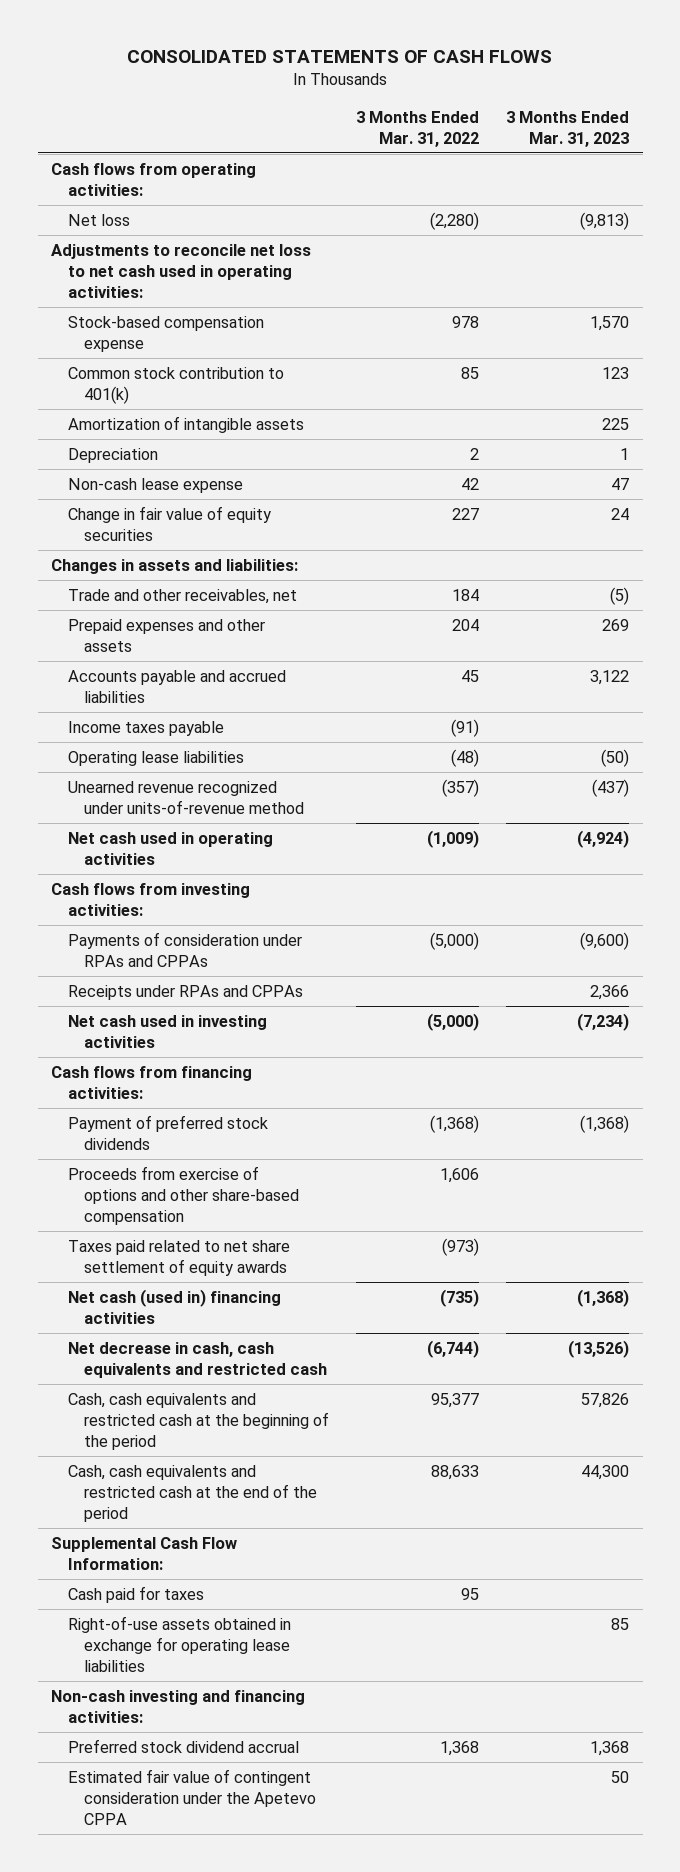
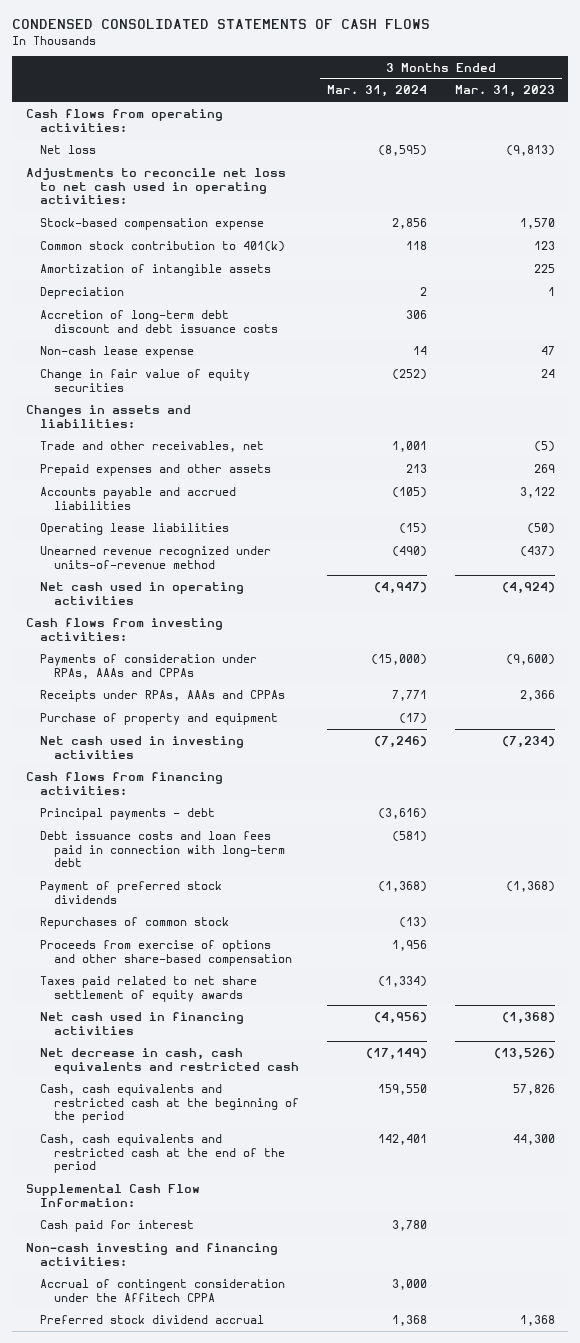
- CONSOLIDATED STATEMENTS OF CASH FLOWS
+ CONDENSED CONSOLIDATED STATEMENTS OF CASH FLOWS
- | 3 Months Ended Mar. 31, 2022 | 3 Months Ended Mar. 31, 2023
+ | 3 Months Ended Mar. 31, 2024 | 3 Months Ended Mar. 31, 2023
+ Accretion of long-term debt discount and debt issuance costs | 306 |
- Income taxes payable | (91) |
- Payments of consideration under RPAs and CPPAs | (5,000) | (9,600)
- Receipts under RPAs and CPPAs | | 2,366
+ Payments of consideration under RPAs, AAAs and CPPAs | (15,000) | (9,600)
+ Receipts under RPAs, AAAs and CPPAs | 7,771 | 2,366
+ Purchase of property and equipment | (17) |
+ Principal payments - debt | (3,616) |
+ Debt issuance costs and loan fees paid in connection with long-term debt | (581) |
+ Repurchases of common stock | (13) |
- Net cash (used in) financing activities | (735) | (1,368)
+ Net cash used in financing activities | (4,956) | (1,368)
- Cash paid for taxes | 95 |
- Right-of-use assets obtained in exchange for operating lease liabilities | | 85
+ Cash paid for interest | 3,780 |
+ Accrual of contingent consideration under the Affitech CPPA | 3,000 |
- Estimated fair value of contingent consideration under the Apetevo CPPA | | 50

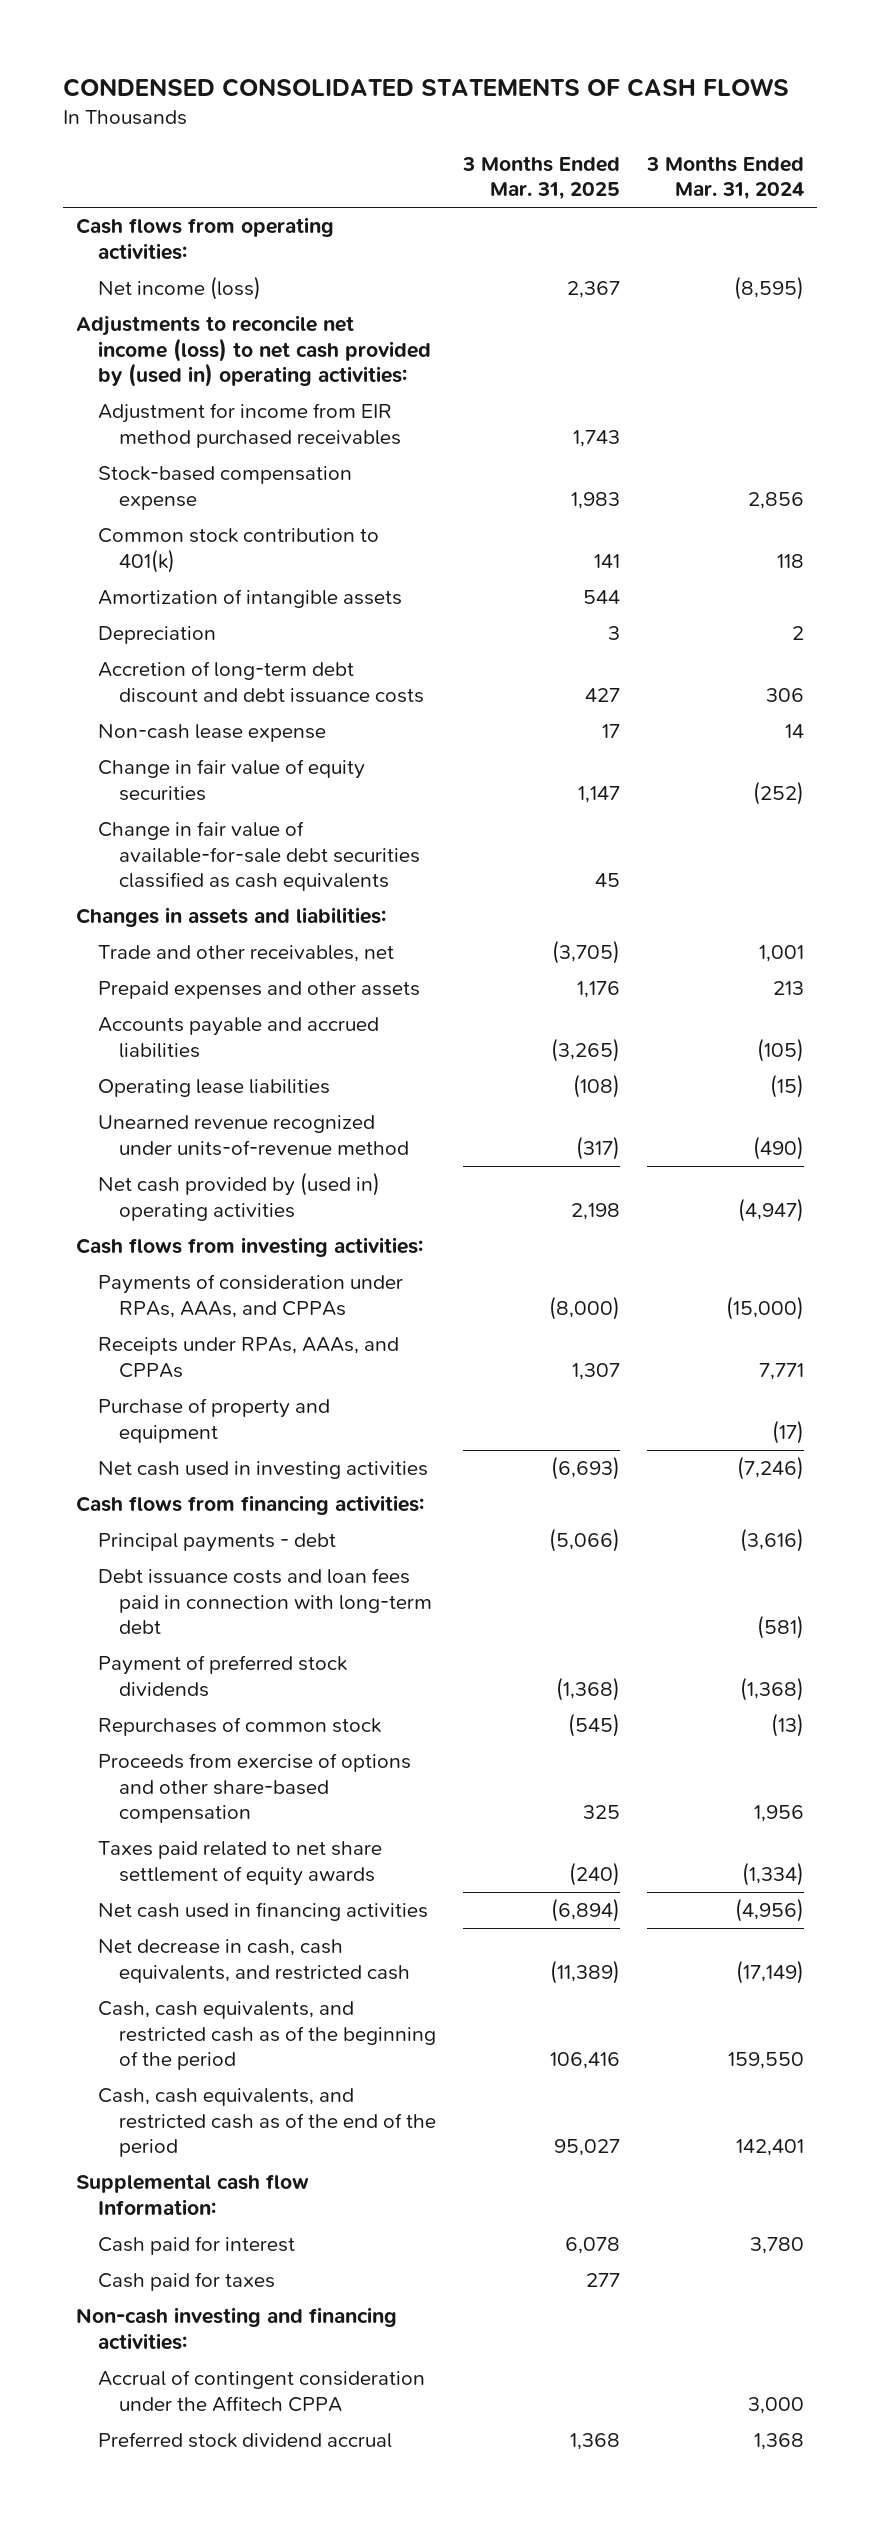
- | 3 Months Ended Mar. 31, 2024 | 3 Months Ended Mar. 31, 2023
+ | 3 Months Ended Mar. 31, 2025 | 3 Months Ended Mar. 31, 2024
- Net loss | (8,595) | (9,813)
- Adjustments to reconcile net loss to net cash used in operating activities:
+ Net income (loss) | 2,367 | (8,595)
+ Adjustments to reconcile net income (loss) to net cash provided by (used in) operating activities:
+ Adjustment for income from EIR method purchased receivables | 1,743 |
+ Change in fair value of available-for-sale debt securities classified as cash equivalents | 45 |
- Net cash used in operating activities | (4,947) | (4,924)
+ Net cash provided by (used in) operating activities | 2,198 | (4,947)
- Payments of consideration under RPAs, AAAs and CPPAs | (15,000) | (9,600)
- Receipts under RPAs, AAAs and CPPAs | 7,771 | 2,366
+ Payments of consideration under RPAs, AAAs, and CPPAs | (8,000) | (15,000)
+ Receipts under RPAs, AAAs, and CPPAs | 1,307 | 7,771
- Net decrease in cash, cash equivalents and restricted cash | (17,149) | (13,526)
- Cash, cash equivalents and restricted cash at the beginning of the period | 159,550 | 57,826
- Cash, cash equivalents and restricted cash at the end of the period | 142,401 | 44,300
- Supplemental Cash Flow Information:
+ Net decrease in cash, cash equivalents, and restricted cash | (11,389) | (17,149)
+ Cash, cash equivalents, and restricted cash as of the beginning of the period | 106,416 | 159,550
+ Cash, cash equivalents, and restricted cash as of the end of the period | 95,027 | 142,401
+ Supplemental cash flow Information:
+ Cash paid for taxes | 277 |

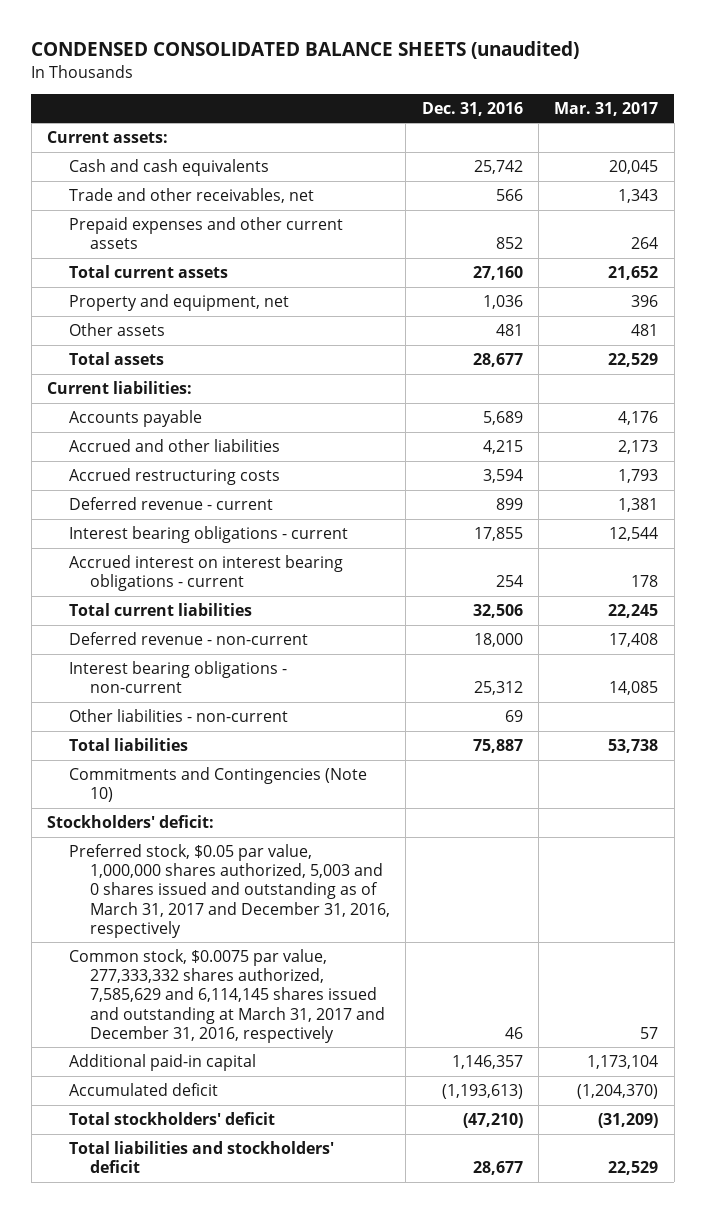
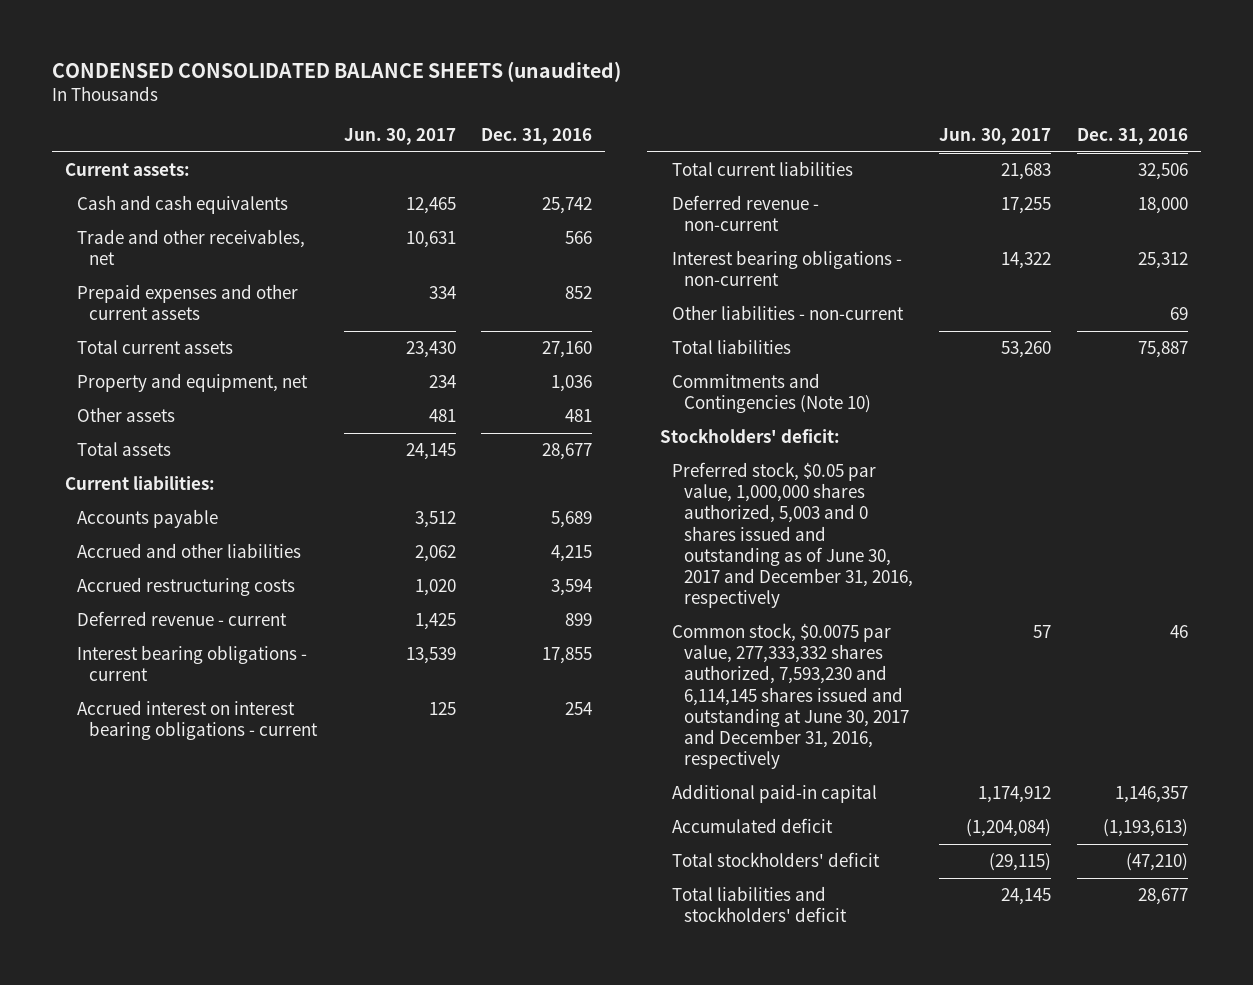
- | Dec. 31, 2016 | Mar. 31, 2017
+ | Jun. 30, 2017 | Dec. 31, 2016
- Preferred stock, $0.05 par value, 1,000,000 shares authorized, 5,003 and 0 shares issued and outstanding as of March 31, 2017 and December 31, 2016, respectively
- Common stock, $0.0075 par value, 277,333,332 shares authorized, 7,585,629 and 6,114,145 shares issued and outstanding at March 31, 2017 and December 31, 2016, respectively | 46 | 57
+ Preferred stock, $0.05 par value, 1,000,000 shares authorized, 5,003 and 0 shares issued and outstanding as of June 30, 2017 and December 31, 2016, respectively
+ Common stock, $0.0075 par value, 277,333,332 shares authorized, 7,593,230 and 6,114,145 shares issued and outstanding at June 30, 2017 and December 31, 2016, respectively | 57 | 46

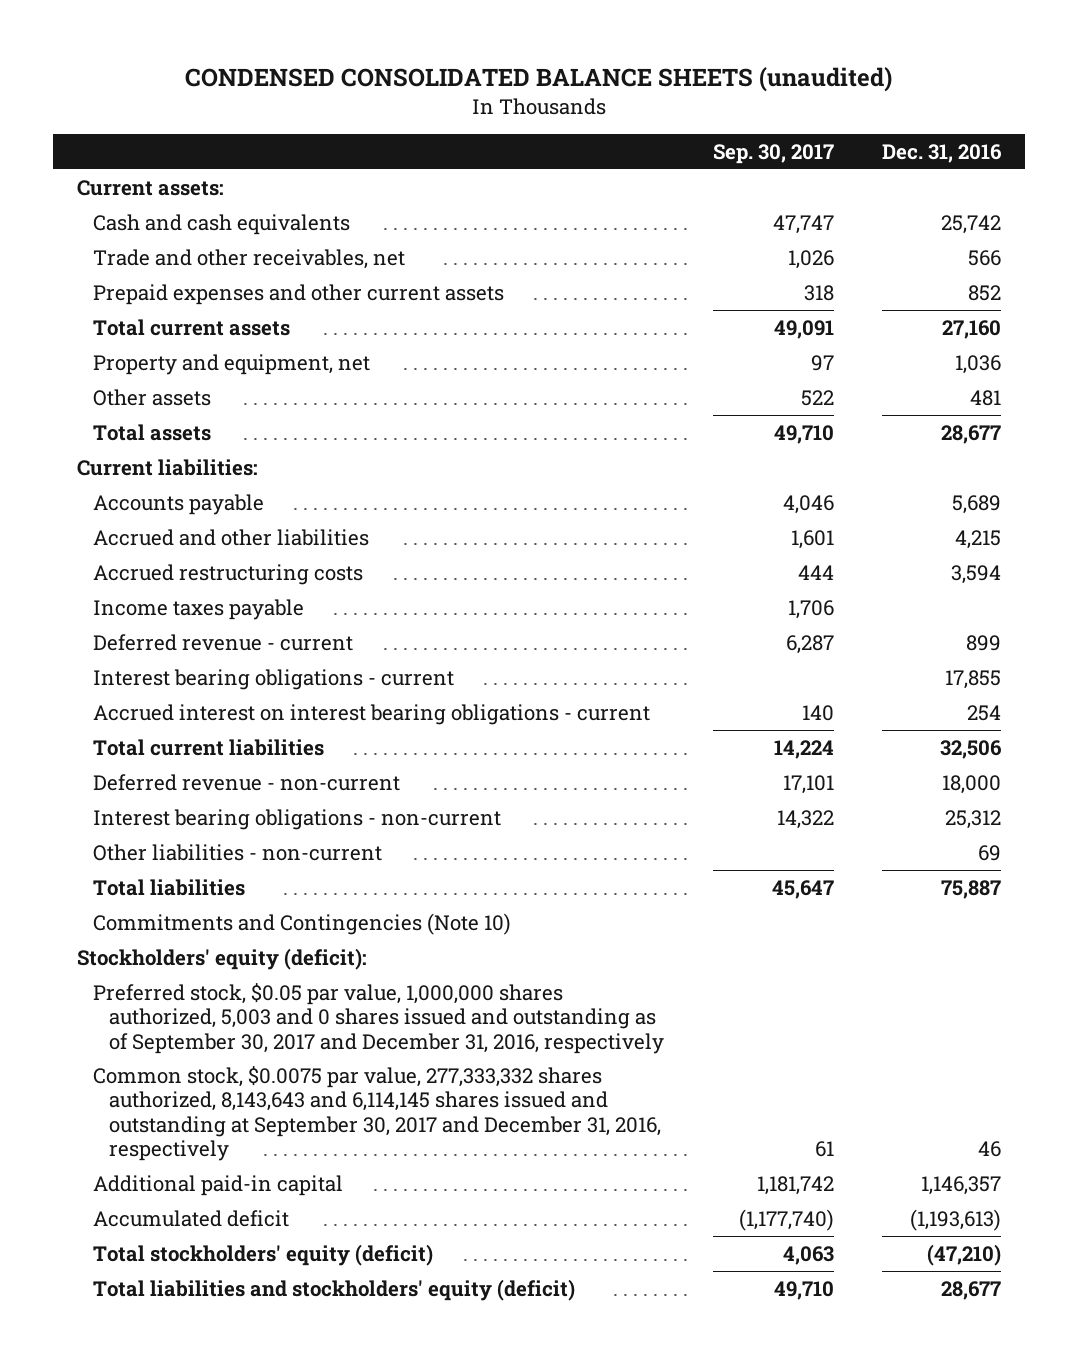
- | Jun. 30, 2017 | Dec. 31, 2016
+ | Sep. 30, 2017 | Dec. 31, 2016
+ Income taxes payable | 1,706 |
- Stockholders' deficit:
- Preferred stock, $0.05 par value, 1,000,000 shares authorized, 5,003 and 0 shares issued and outstanding as of June 30, 2017 and December 31, 2016, respectively
- Common stock, $0.0075 par value, 277,333,332 shares authorized, 7,593,230 and 6,114,145 shares issued and outstanding at June 30, 2017 and December 31, 2016, respectively | 57 | 46
+ Stockholders' equity (deficit):
+ Preferred stock, $0.05 par value, 1,000,000 shares authorized, 5,003 and 0 shares issued and outstanding as of September 30, 2017 and December 31, 2016, respectively
+ Common stock, $0.0075 par value, 277,333,332 shares authorized, 8,143,643 and 6,114,145 shares issued and outstanding at September 30, 2017 and December 31, 2016, respectively | 61 | 46
- Total stockholders' deficit | (29,115) | (47,210)
- Total liabilities and stockholders' deficit | 24,145 | 28,677
+ Total stockholders' equity (deficit) | 4,063 | (47,210)
+ Total liabilities and stockholders' equity (deficit) | 49,710 | 28,677

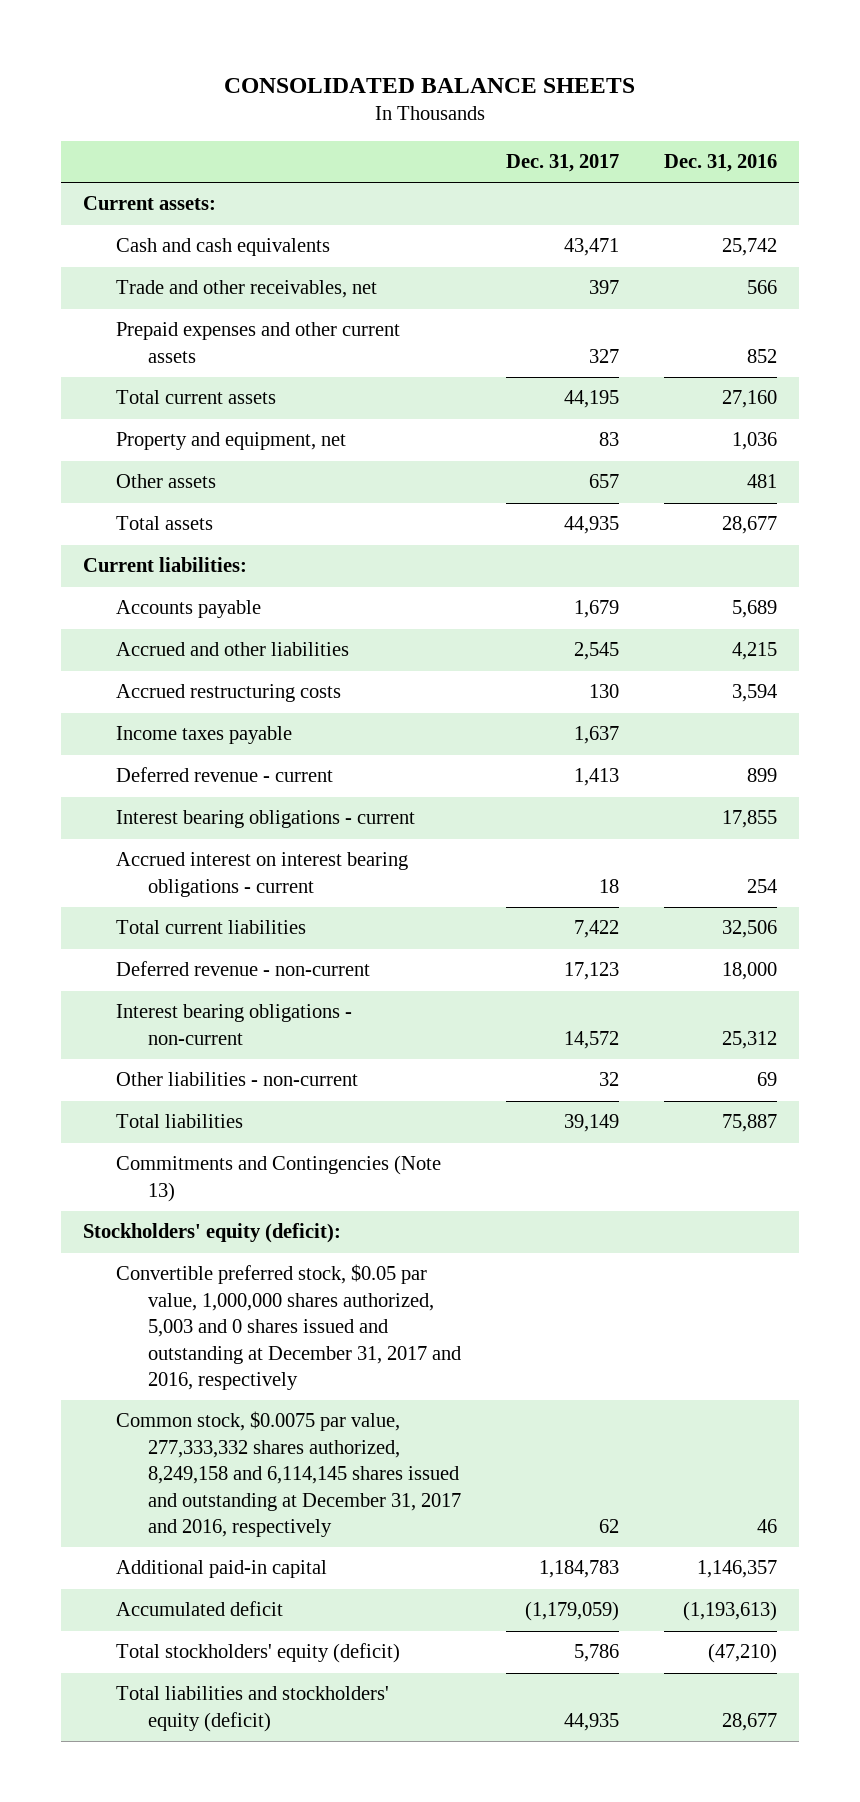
- CONDENSED CONSOLIDATED BALANCE SHEETS (unaudited)
+ CONSOLIDATED BALANCE SHEETS
- | Sep. 30, 2017 | Dec. 31, 2016
+ | Dec. 31, 2017 | Dec. 31, 2016
- Commitments and Contingencies (Note 10)
+ Commitments and Contingencies (Note 13)
- Preferred stock, $0.05 par value, 1,000,000 shares authorized, 5,003 and 0 shares issued and outstanding as of September 30, 2017 and December 31, 2016, respectively
- Common stock, $0.0075 par value, 277,333,332 shares authorized, 8,143,643 and 6,114,145 shares issued and outstanding at September 30, 2017 and December 31, 2016, respectively | 61 | 46
+ Convertible preferred stock, $0.05 par value, 1,000,000 shares authorized, 5,003 and 0 shares issued and outstanding at December 31, 2017 and 2016, respectively
+ Common stock, $0.0075 par value, 277,333,332 shares authorized, 8,249,158 and 6,114,145 shares issued and outstanding at December 31, 2017 and 2016, respectively | 62 | 46

